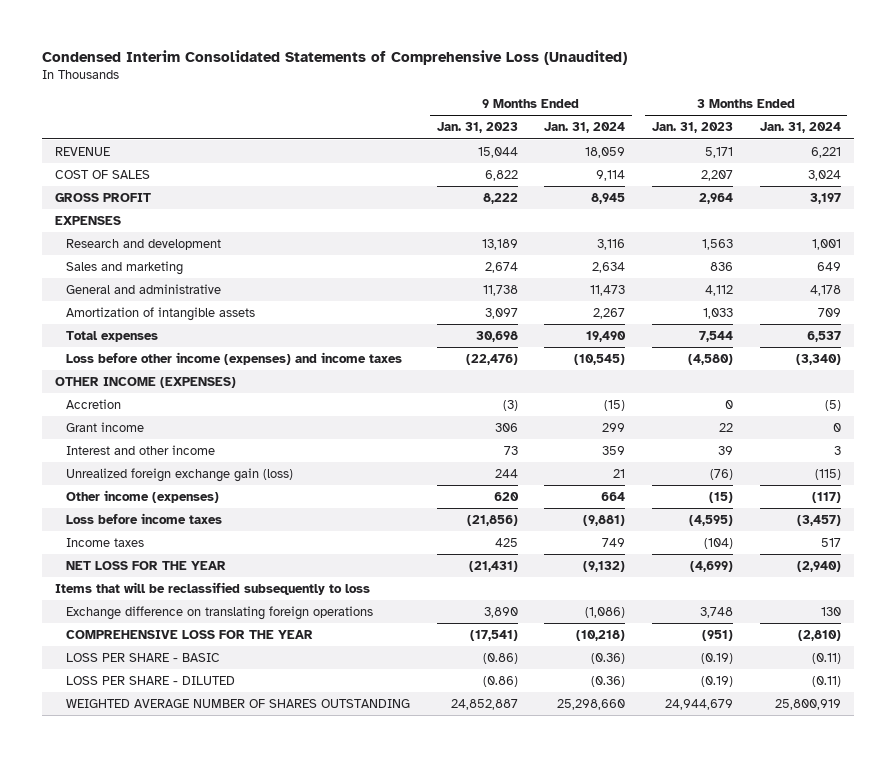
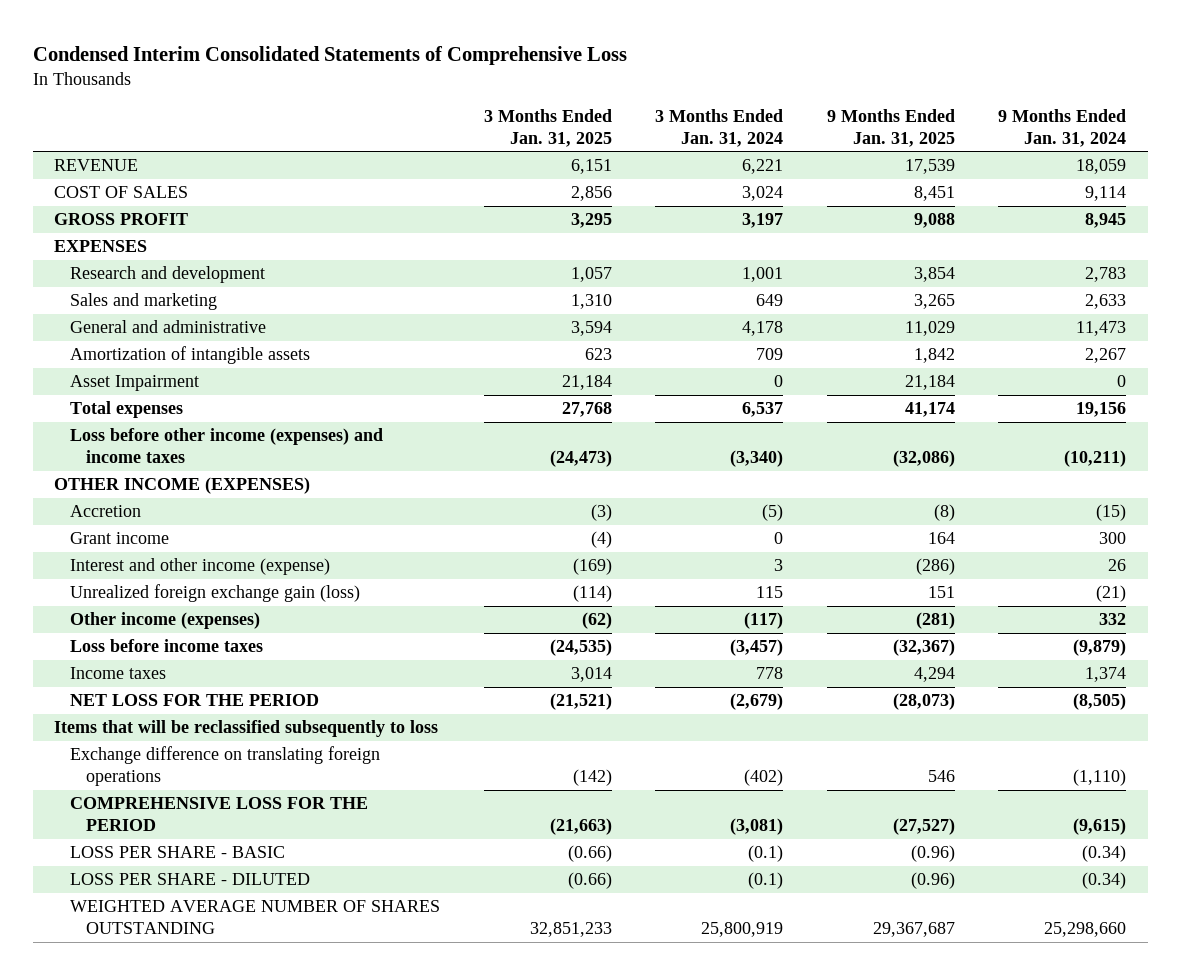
- Condensed Interim Consolidated Statements of Comprehensive Loss (Unaudited)
+ Condensed Interim Consolidated Statements of Comprehensive Loss
- | 9 Months Ended Jan. 31, 2023 | 9 Months Ended Jan. 31, 2024 | 3 Months Ended Jan. 31, 2023 | 3 Months Ended Jan. 31, 2024
+ | 3 Months Ended Jan. 31, 2025 | 3 Months Ended Jan. 31, 2024 | 9 Months Ended Jan. 31, 2025 | 9 Months Ended Jan. 31, 2024
- Research and development | 13,189 | 3,116 | 1,563 | 1,001
- Sales and marketing | 2,674 | 2,634 | 836 | 649
+ Research and development | 1,057 | 1,001 | 3,854 | 2,783
+ Sales and marketing | 1,310 | 649 | 3,265 | 2,633
- Total expenses | 30,698 | 19,490 | 7,544 | 6,537
- Loss before other income (expenses) and income taxes | (22,476) | (10,545) | (4,580) | (3,340)
+ Asset Impairment | 21,184 | 0 | 21,184 | 0
+ Total expenses | 27,768 | 6,537 | 41,174 | 19,156
+ Loss before other income (expenses) and income taxes | (24,473) | (3,340) | (32,086) | (10,211)
- Grant income | 306 | 299 | 22 | 0
- Interest and other income | 73 | 359 | 39 | 3
- Unrealized foreign exchange gain (loss) | 244 | 21 | (76) | (115)
- Other income (expenses) | 620 | 664 | (15) | (117)
- Loss before income taxes | (21,856) | (9,881) | (4,595) | (3,457)
- Income taxes | 425 | 749 | (104) | 517
- NET LOSS FOR THE YEAR | (21,431) | (9,132) | (4,699) | (2,940)
+ Grant income | (4) | 0 | 164 | 300
+ Interest and other income (expense) | (169) | 3 | (286) | 26
+ Unrealized foreign exchange gain (loss) | (114) | 115 | 151 | (21)
+ Other income (expenses) | (62) | (117) | (281) | 332
+ Loss before income taxes | (24,535) | (3,457) | (32,367) | (9,879)
+ Income taxes | 3,014 | 778 | 4,294 | 1,374
+ NET LOSS FOR THE PERIOD | (21,521) | (2,679) | (28,073) | (8,505)
- Exchange difference on translating foreign operations | 3,890 | (1,086) | 3,748 | 130
- COMPREHENSIVE LOSS FOR THE YEAR | (17,541) | (10,218) | (951) | (2,810)
- LOSS PER SHARE - BASIC | (0.86) | (0.36) | (0.19) | (0.11)
- LOSS PER SHARE - DILUTED | (0.86) | (0.36) | (0.19) | (0.11)
+ Exchange difference on translating foreign operations | (142) | (402) | 546 | (1,110)
+ COMPREHENSIVE LOSS FOR THE PERIOD | (21,663) | (3,081) | (27,527) | (9,615)
+ LOSS PER SHARE - BASIC | (0.66) | (0.1) | (0.96) | (0.34)
+ LOSS PER SHARE - DILUTED | (0.66) | (0.1) | (0.96) | (0.34)

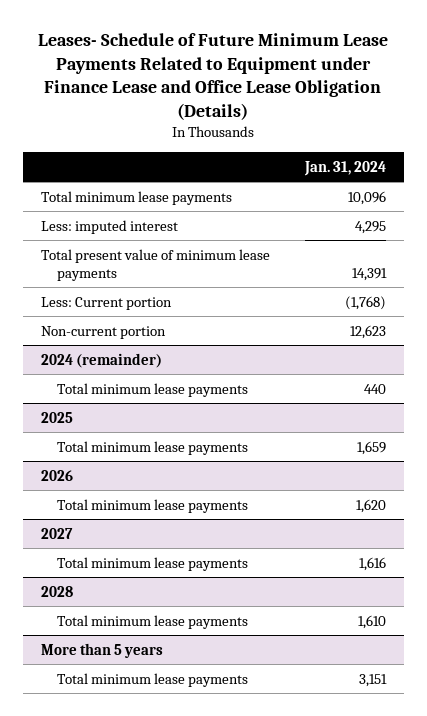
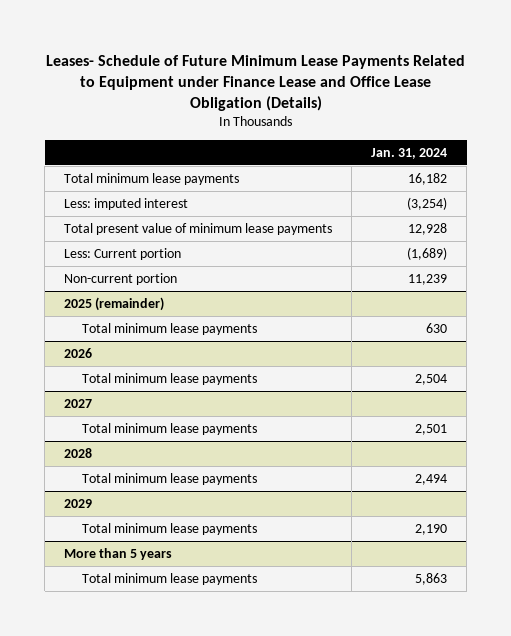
- Total minimum lease payments | 10,096
- Less: imputed interest | 4,295
- Total present value of minimum lease payments | 14,391
- Less: Current portion | (1,768)
- Non-current portion | 12,623
- 2024 (remainder)
- Total minimum lease payments | 440
- 2025
- Total minimum lease payments | 1,659
+ Total minimum lease payments | 16,182
+ Less: imputed interest | (3,254)
+ Total present value of minimum lease payments | 12,928
+ Less: Current portion | (1,689)
+ Non-current portion | 11,239
+ 2025 (remainder)
+ Total minimum lease payments | 630
@ 2026
- Total minimum lease payments | 1,620
+ Total minimum lease payments | 2,504
@ 2027
- Total minimum lease payments | 1,616
+ Total minimum lease payments | 2,501
@ 2028
- Total minimum lease payments | 1,610
+ Total minimum lease payments | 2,494
+ 2029
+ Total minimum lease payments | 2,190
@ More than 5 years
- Total minimum lease payments | 3,151
+ Total minimum lease payments | 5,863

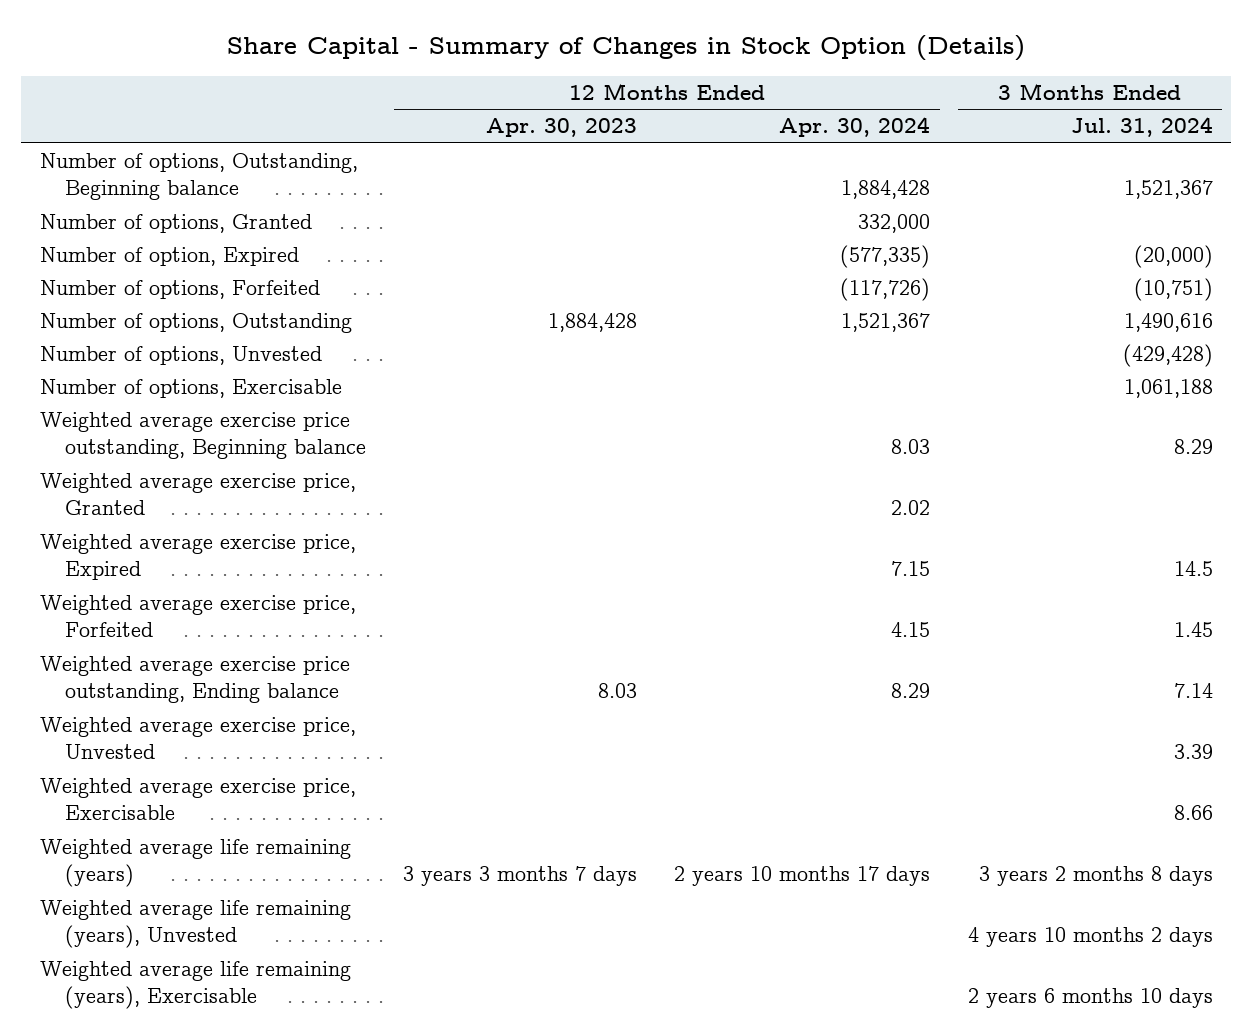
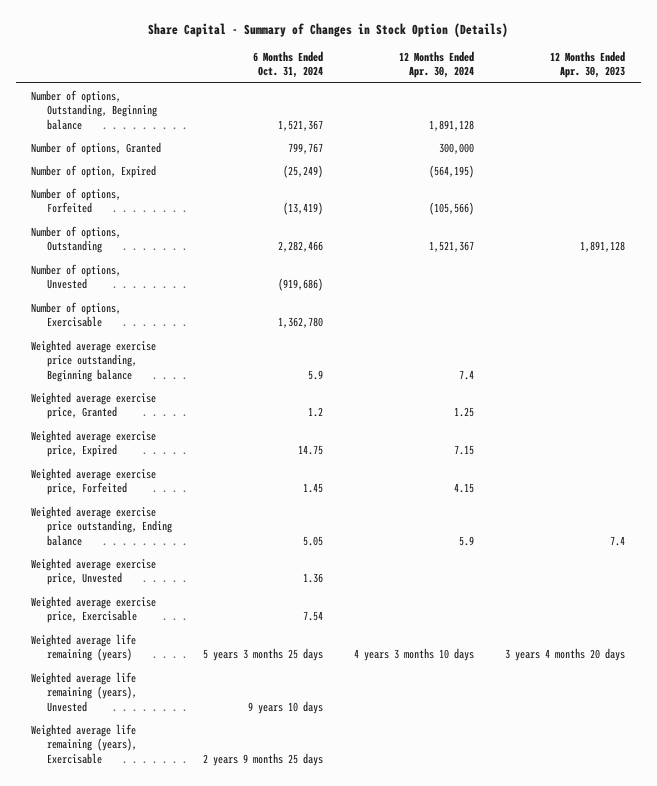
- | 12 Months Ended Apr. 30, 2023 | 12 Months Ended Apr. 30, 2024 | 3 Months Ended Jul. 31, 2024
+ | 6 Months Ended Oct. 31, 2024 | 12 Months Ended Apr. 30, 2024 | 12 Months Ended Apr. 30, 2023
- Number of options, Outstanding, Beginning balance | | 1,884,428 | 1,521,367
- Number of options, Granted | | 332,000 |
- Number of option, Expired | | (577,335) | (20,000)
- Number of options, Forfeited | | (117,726) | (10,751)
- Number of options, Outstanding | 1,884,428 | 1,521,367 | 1,490,616
+ Number of options, Outstanding, Beginning balance | 1,521,367 | 1,891,128 |
+ Number of options, Granted | 799,767 | 300,000 |
+ Number of option, Expired | (25,249) | (564,195) |
+ Number of options, Forfeited | (13,419) | (105,566) |
+ Number of options, Outstanding | 2,282,466 | 1,521,367 | 1,891,128
- Weighted average exercise price outstanding, Beginning balance | | 8.03 | 8.29
- Weighted average exercise price, Granted | | 2.02 |
+ Weighted average exercise price outstanding, Beginning balance | 5.9 | 7.4 |
+ Weighted average exercise price, Granted | 1.2 | 1.25 |
- Weighted average exercise price outstanding, Ending balance | 8.03 | 8.29 | 7.14
+ Weighted average exercise price outstanding, Ending balance | 5.05 | 5.9 | 7.4
- Weighted average life remaining (years) | 3 years 3 months 7 days | 2 years 10 months 17 days | 3 years 2 months 8 days
+ Weighted average life remaining (years) | 5 years 3 months 25 days | 4 years 3 months 10 days | 3 years 4 months 20 days

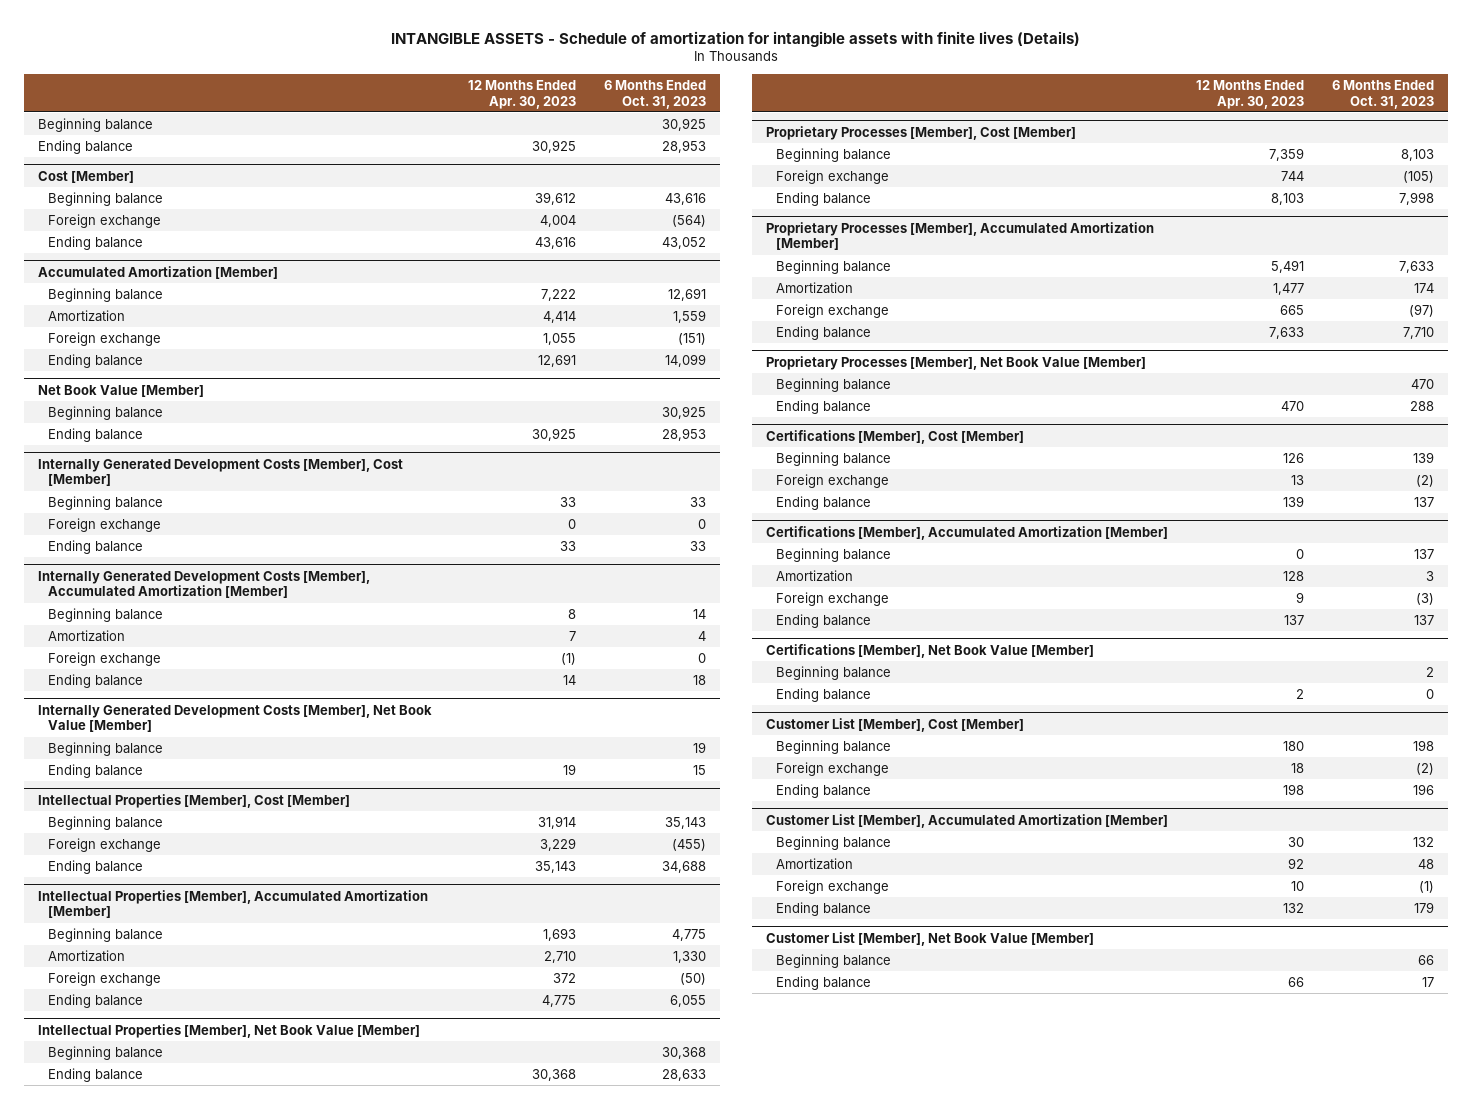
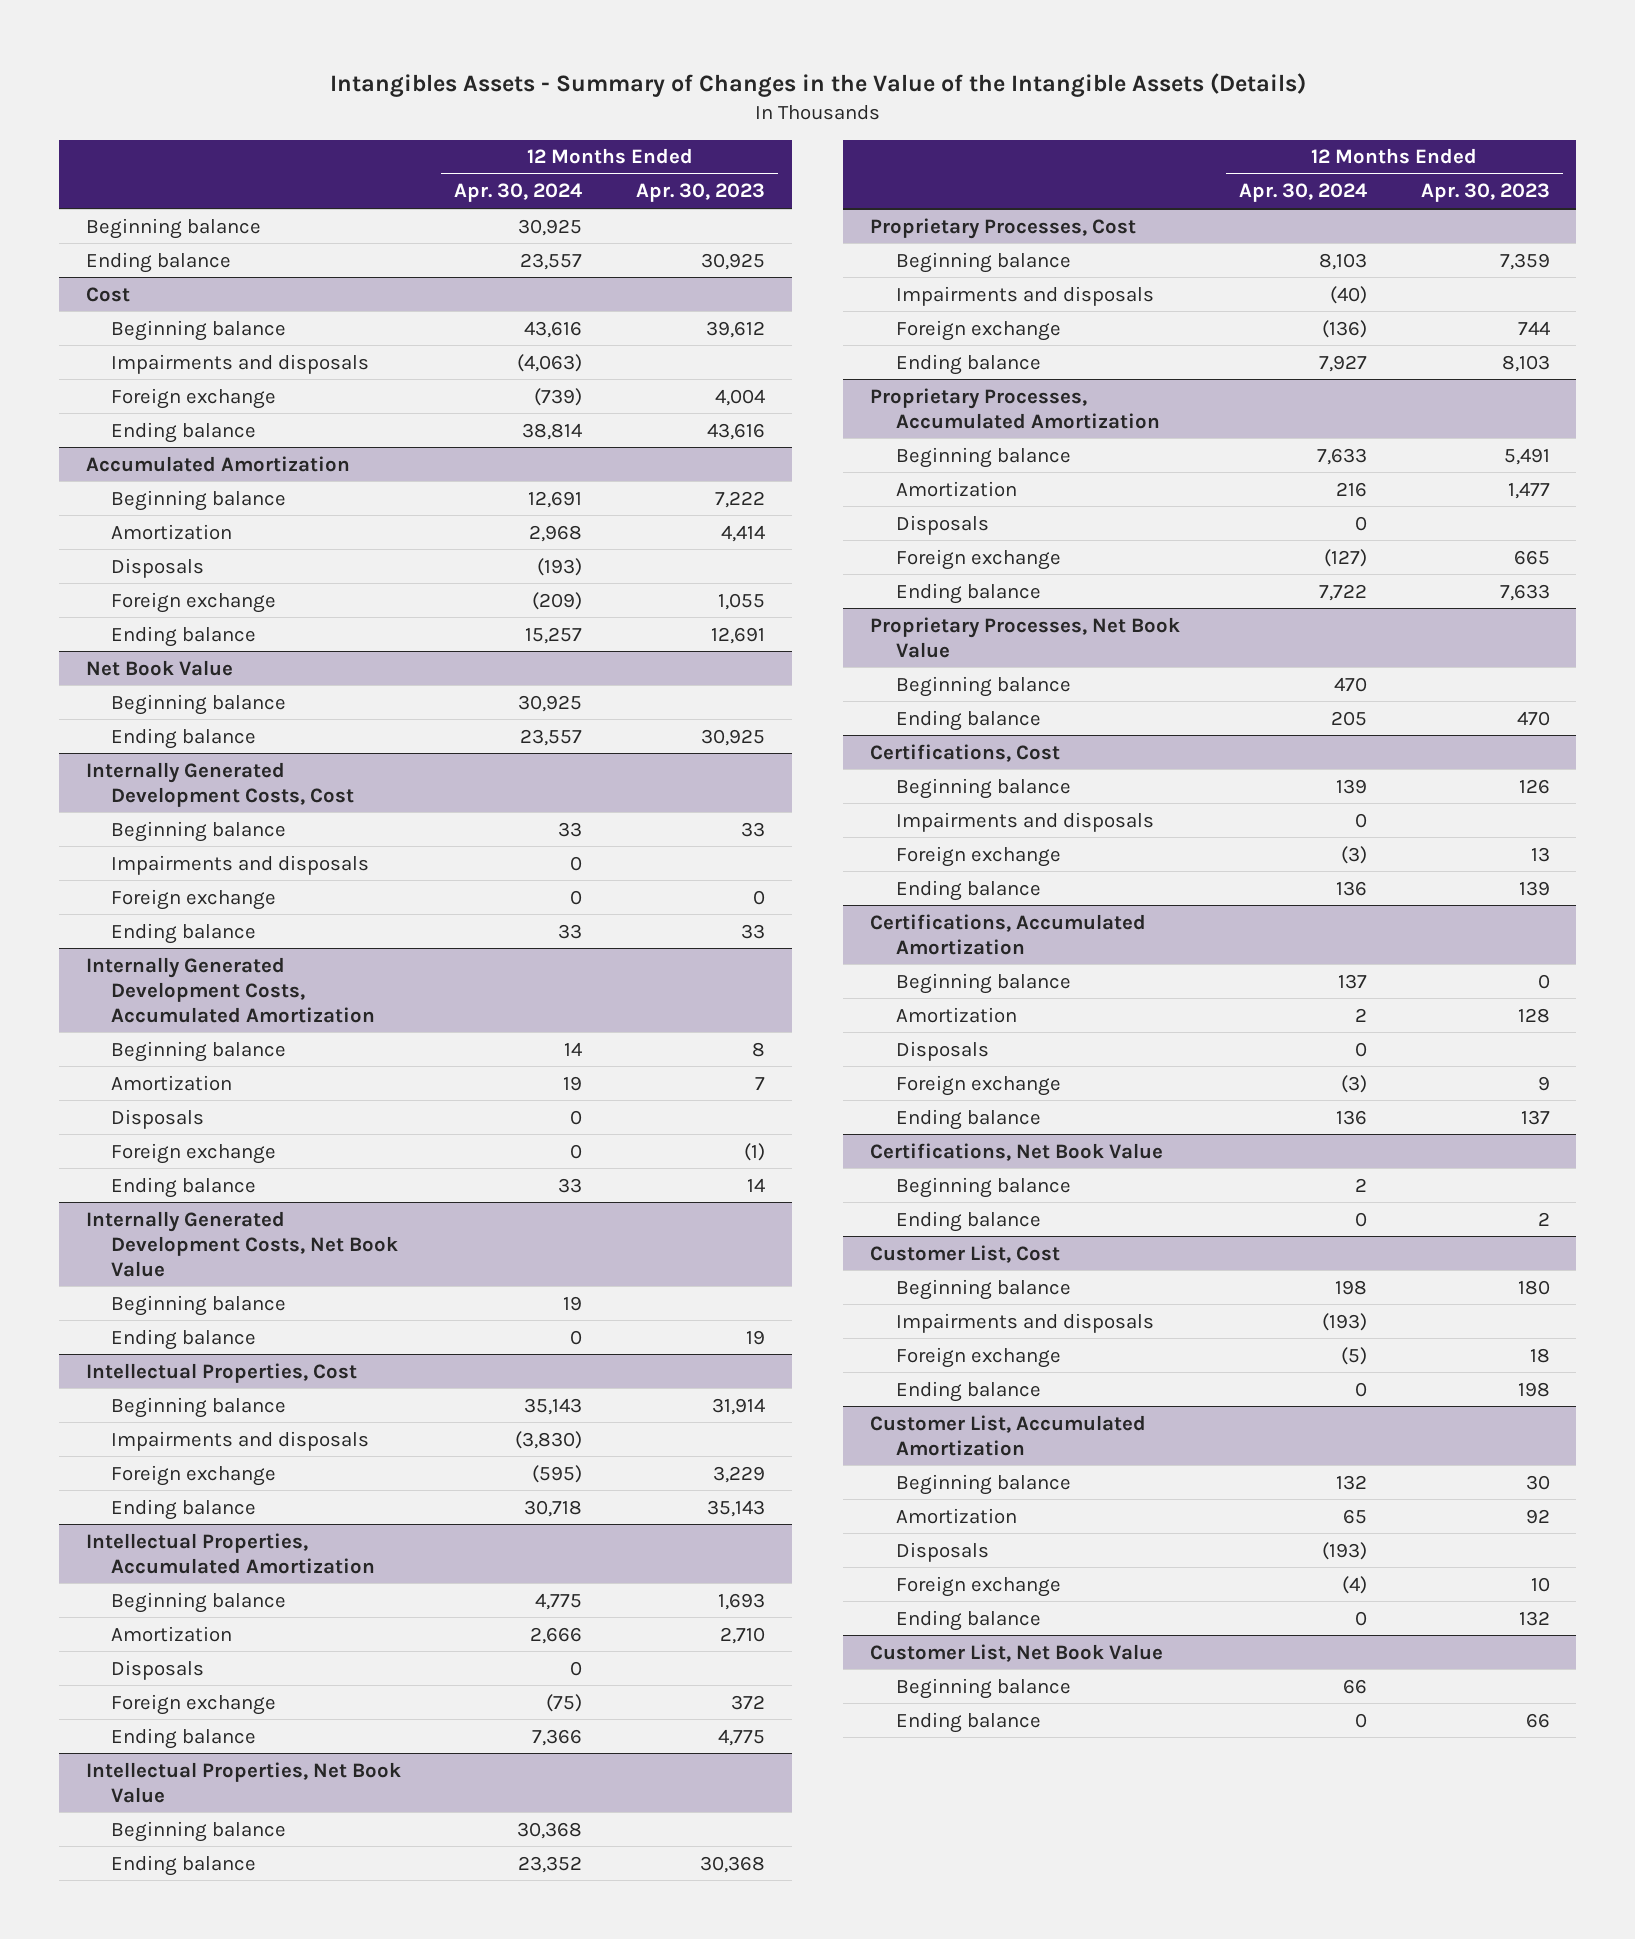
- INTANGIBLE ASSETS - Schedule of amortization for intangible assets with finite lives (Details)
+ Intangibles Assets - Summary of Changes in the Value of the Intangible Assets (Details)
- | 12 Months Ended Apr. 30, 2023 | 6 Months Ended Oct. 31, 2023
+ | 12 Months Ended Apr. 30, 2024 | 12 Months Ended Apr. 30, 2023
- Cost [Member]
+ Cost
+ Impairments and disposals | (4,063) |
- Accumulated Amortization [Member]
+ Accumulated Amortization
+ Disposals | (193) |
- Net Book Value [Member]
+ Net Book Value
- Internally Generated Development Costs [Member], Cost [Member]
+ Internally Generated Development Costs, Cost
+ Impairments and disposals | 0 |
- Internally Generated Development Costs [Member], Accumulated Amortization [Member]
+ Internally Generated Development Costs, Accumulated Amortization
+ Disposals | 0 |
- Internally Generated Development Costs [Member], Net Book Value [Member]
+ Internally Generated Development Costs, Net Book Value
- Intellectual Properties [Member], Cost [Member]
+ Intellectual Properties, Cost
+ Impairments and disposals | (3,830) |
- Intellectual Properties [Member], Accumulated Amortization [Member]
+ Intellectual Properties, Accumulated Amortization
+ Disposals | 0 |
- Intellectual Properties [Member], Net Book Value [Member]
+ Intellectual Properties, Net Book Value
- Proprietary Processes [Member], Cost [Member]
+ Proprietary Processes, Cost
+ Impairments and disposals | (40) |
- Proprietary Processes [Member], Accumulated Amortization [Member]
+ Proprietary Processes, Accumulated Amortization
+ Disposals | 0 |
- Proprietary Processes [Member], Net Book Value [Member]
+ Proprietary Processes, Net Book Value
- Certifications [Member], Cost [Member]
+ Certifications, Cost
+ Impairments and disposals | 0 |
- Certifications [Member], Accumulated Amortization [Member]
+ Certifications, Accumulated Amortization
+ Disposals | 0 |
- Certifications [Member], Net Book Value [Member]
+ Certifications, Net Book Value
- Customer List [Member], Cost [Member]
+ Customer List, Cost
+ Impairments and disposals | (193) |
- Customer List [Member], Accumulated Amortization [Member]
+ Customer List, Accumulated Amortization
+ Disposals | (193) |
- Customer List [Member], Net Book Value [Member]
+ Customer List, Net Book Value

